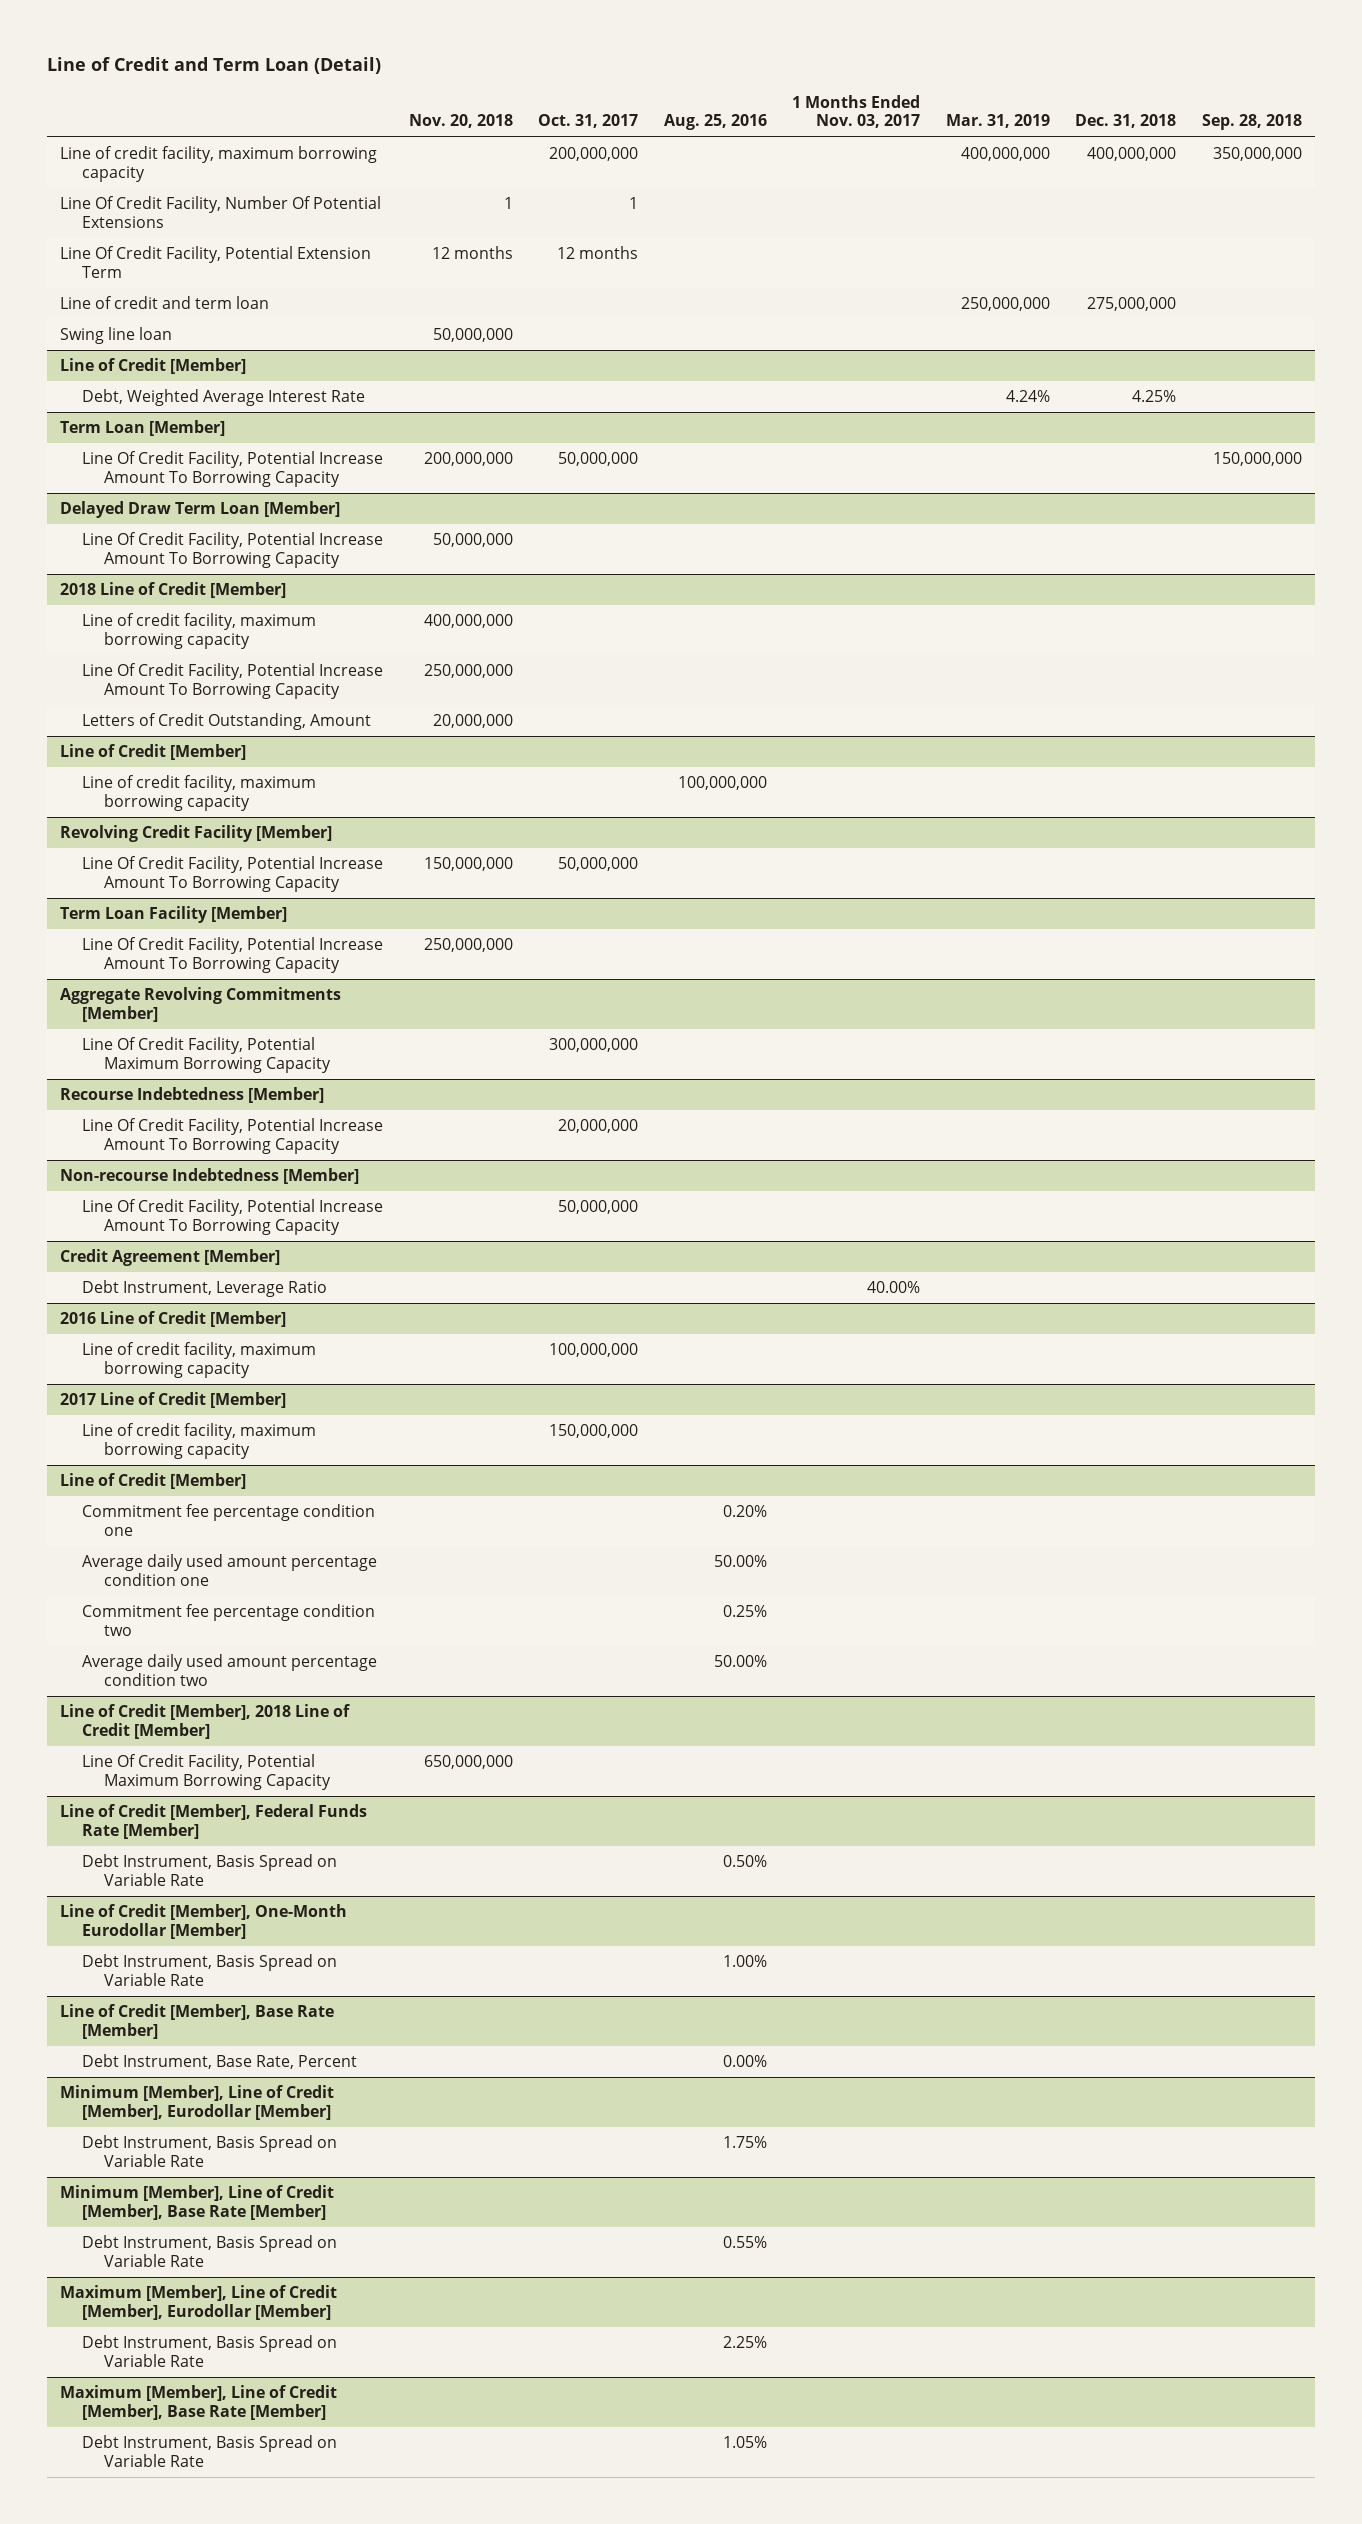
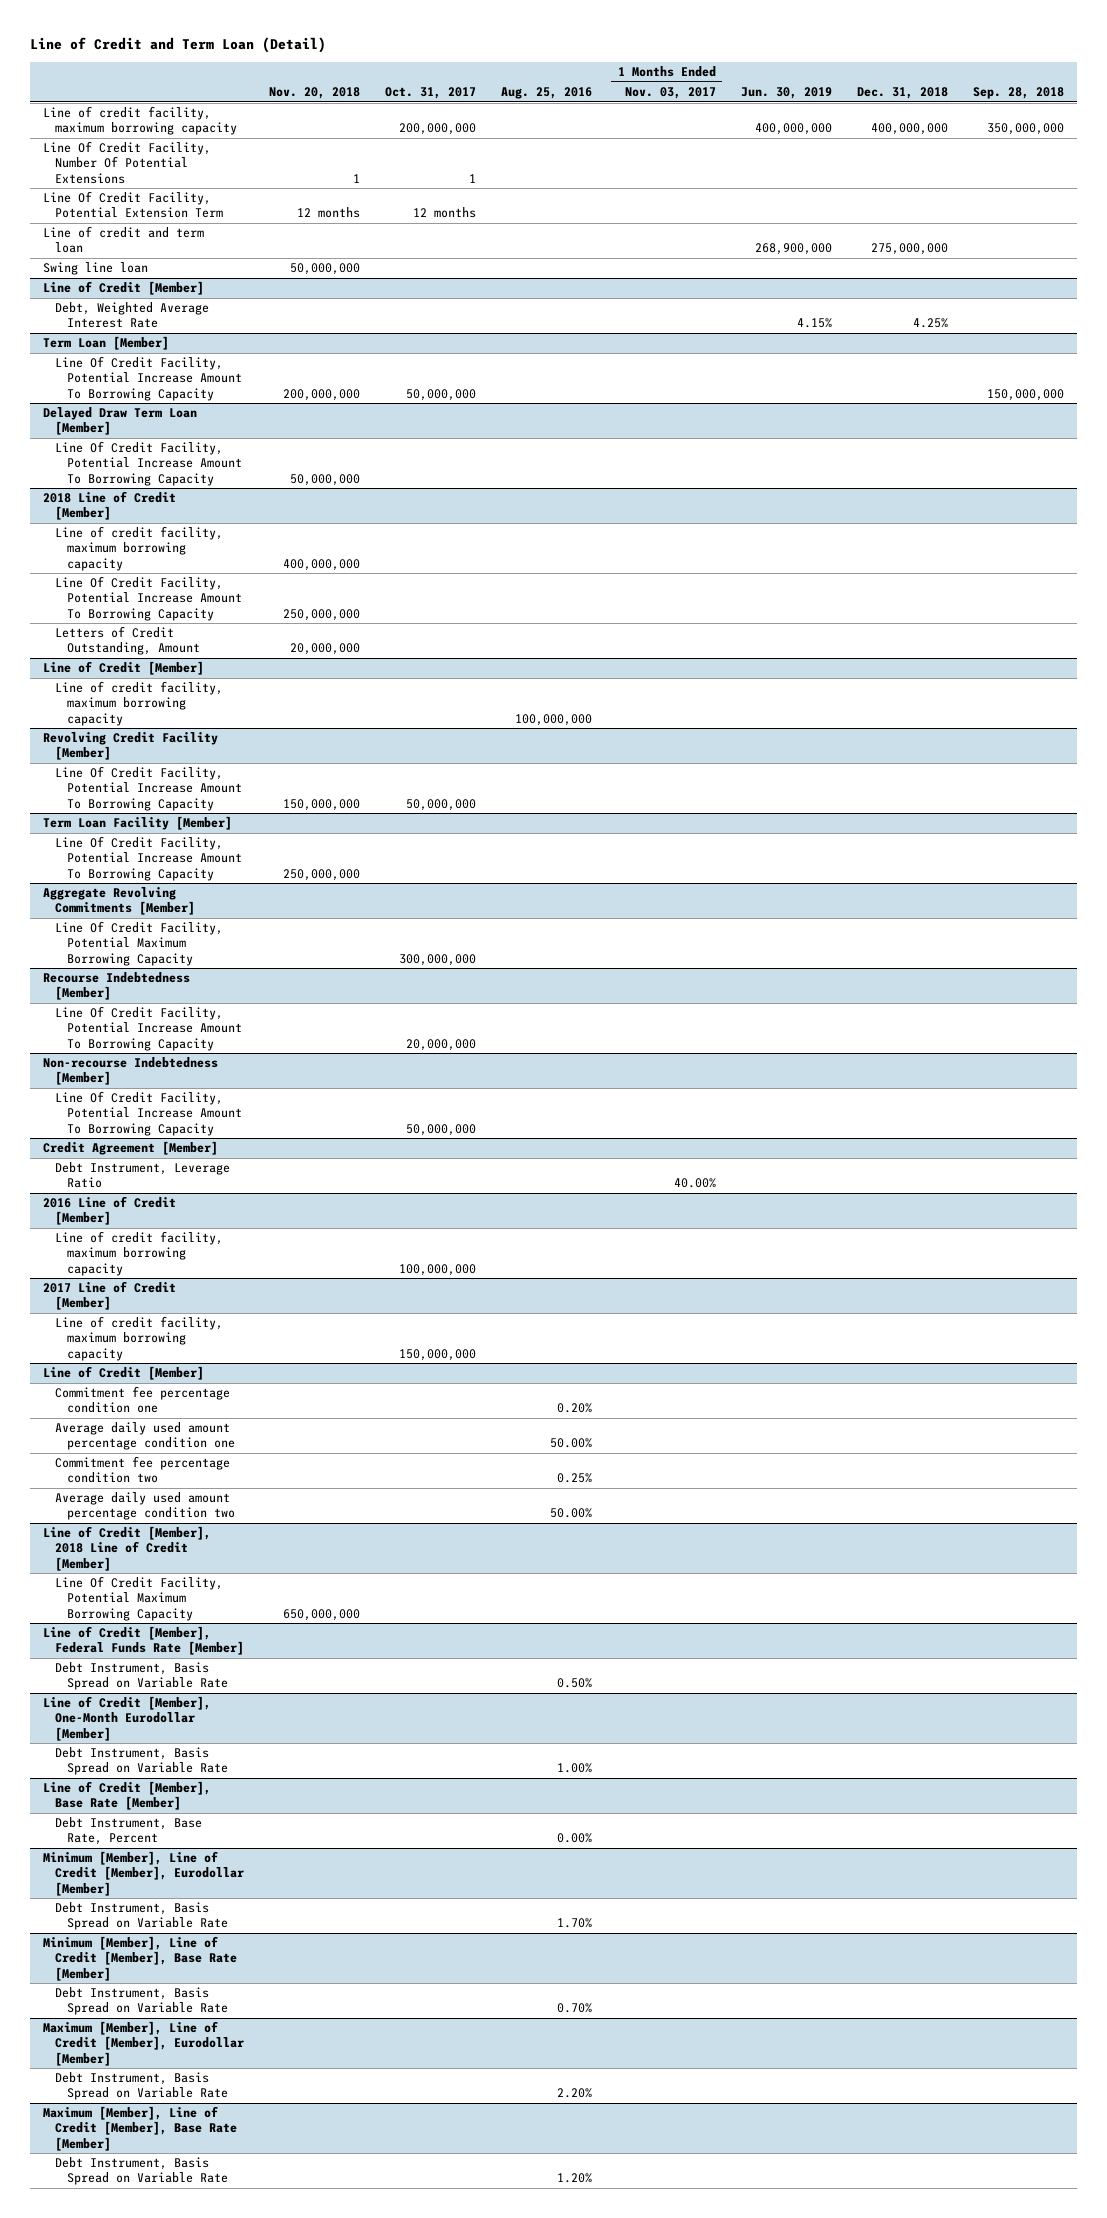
- | Nov. 20, 2018 | Oct. 31, 2017 | Aug. 25, 2016 | 1 Months Ended Nov. 03, 2017 | Mar. 31, 2019 | Dec. 31, 2018 | Sep. 28, 2018
+ | Nov. 20, 2018 | Oct. 31, 2017 | Aug. 25, 2016 | 1 Months Ended Nov. 03, 2017 | Jun. 30, 2019 | Dec. 31, 2018 | Sep. 28, 2018
@ Minimum [Member], Line of Credit [Member], Eurodollar [Member]
- Debt Instrument, Basis Spread on Variable Rate | | | 1.75% | | | |
+ Debt Instrument, Basis Spread on Variable Rate | | | 1.70% | | | |
@ Minimum [Member], Line of Credit [Member], Base Rate [Member]
- Debt Instrument, Basis Spread on Variable Rate | | | 0.55% | | | |
+ Debt Instrument, Basis Spread on Variable Rate | | | 0.70% | | | |
@ Maximum [Member], Line of Credit [Member], Eurodollar [Member]
- Debt Instrument, Basis Spread on Variable Rate | | | 2.25% | | | |
+ Debt Instrument, Basis Spread on Variable Rate | | | 2.20% | | | |
@ Maximum [Member], Line of Credit [Member], Base Rate [Member]
- Debt Instrument, Basis Spread on Variable Rate | | | 1.05% | | | |
+ Debt Instrument, Basis Spread on Variable Rate | | | 1.20% | | | |

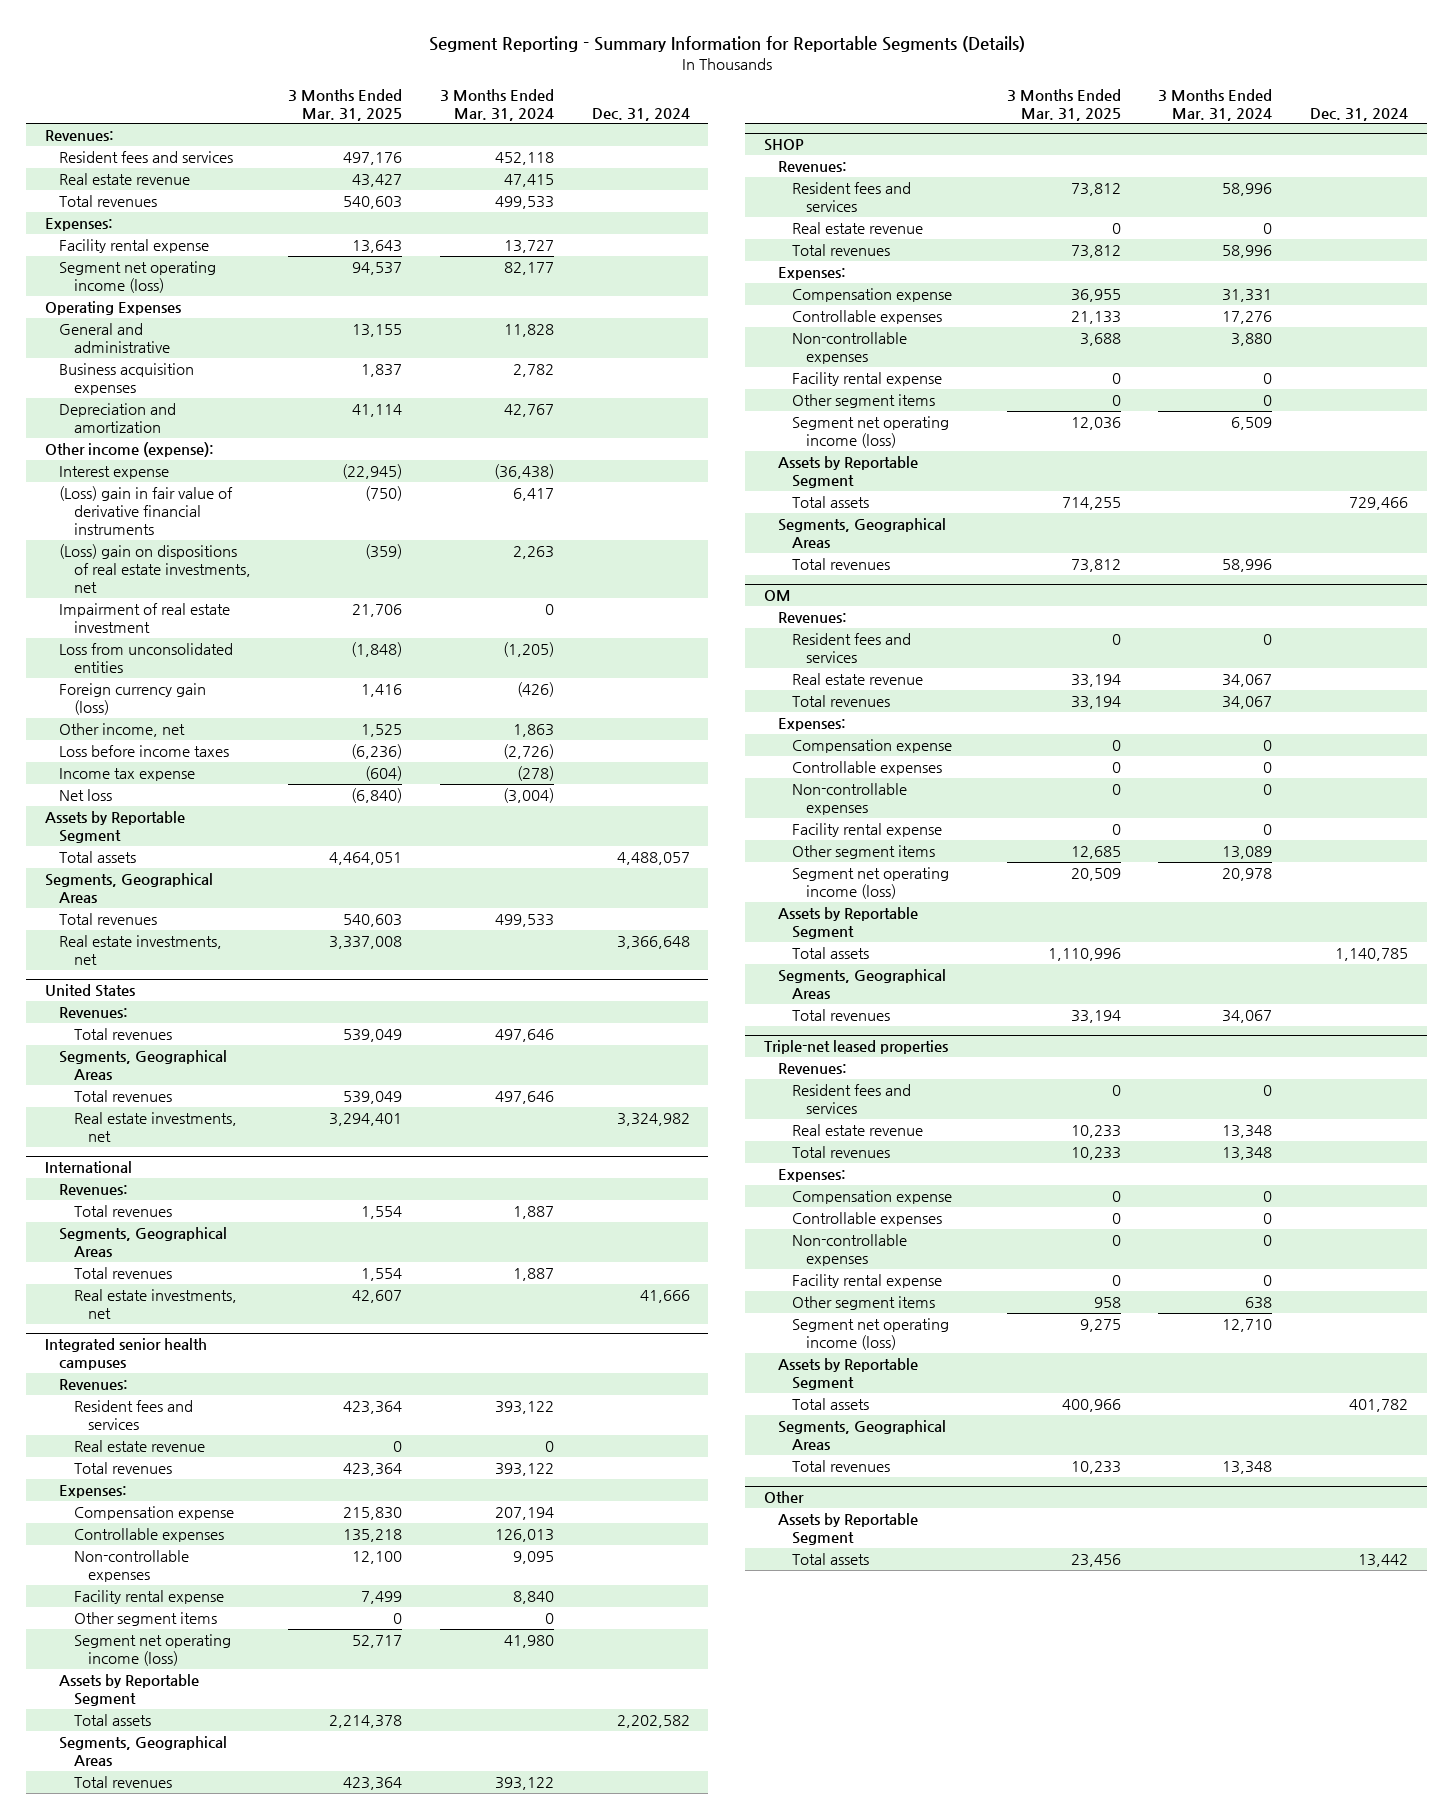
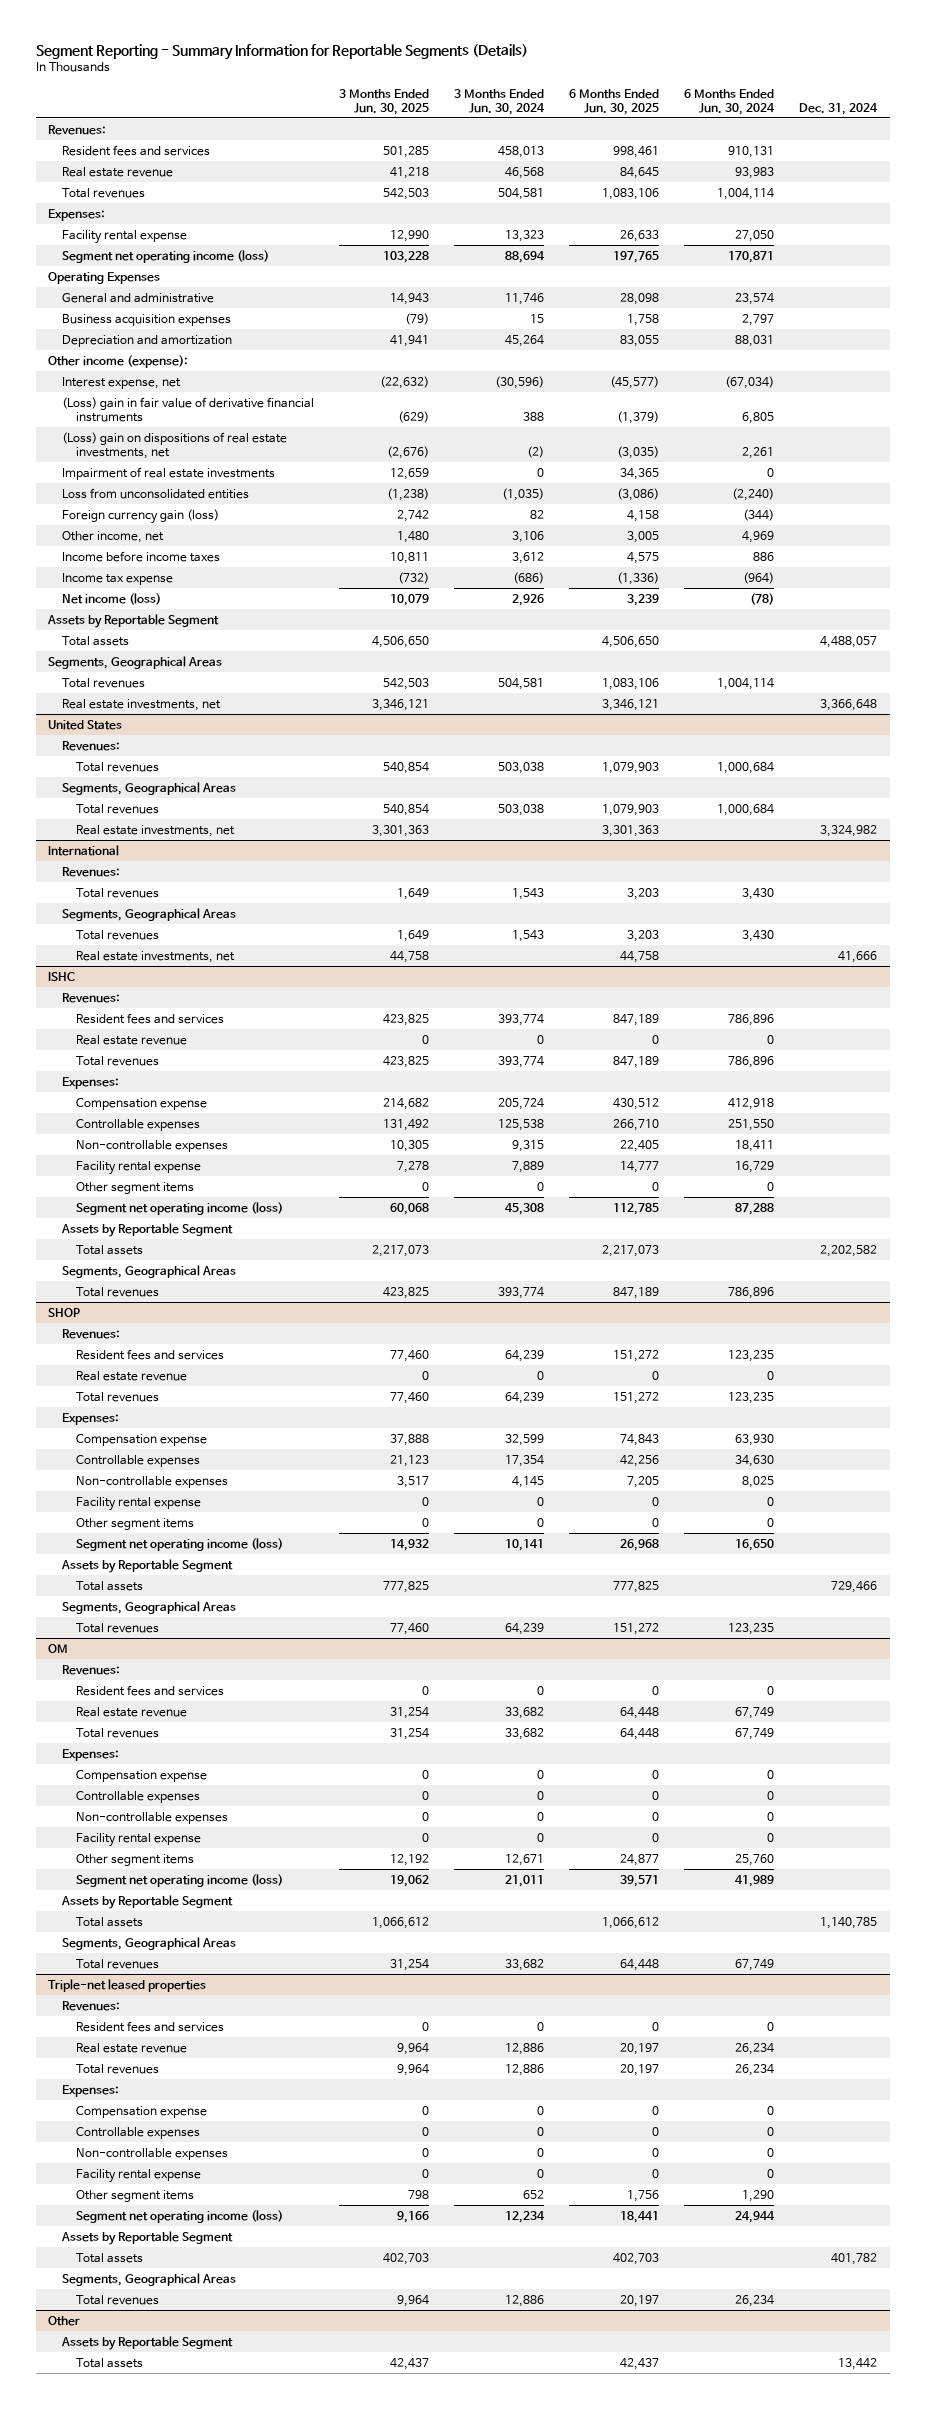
- | 3 Months Ended Mar. 31, 2025 | 3 Months Ended Mar. 31, 2024 | Dec. 31, 2024
+ | 3 Months Ended Jun. 30, 2025 | 3 Months Ended Jun. 30, 2024 | 6 Months Ended Jun. 30, 2025 | 6 Months Ended Jun. 30, 2024 | Dec. 31, 2024
- Interest expense | (22,945) | (36,438) |
+ Interest expense, net | (22,632) | (30,596) | (45,577) | (67,034) |
- Impairment of real estate investment | 21,706 | 0 |
+ Impairment of real estate investments | 12,659 | 0 | 34,365 | 0 |
- Loss before income taxes | (6,236) | (2,726) |
+ Income before income taxes | 10,811 | 3,612 | 4,575 | 886 |
- Net loss | (6,840) | (3,004) |
+ Net income (loss) | 10,079 | 2,926 | 3,239 | (78) |
- Integrated senior health campuses
+ ISHC

